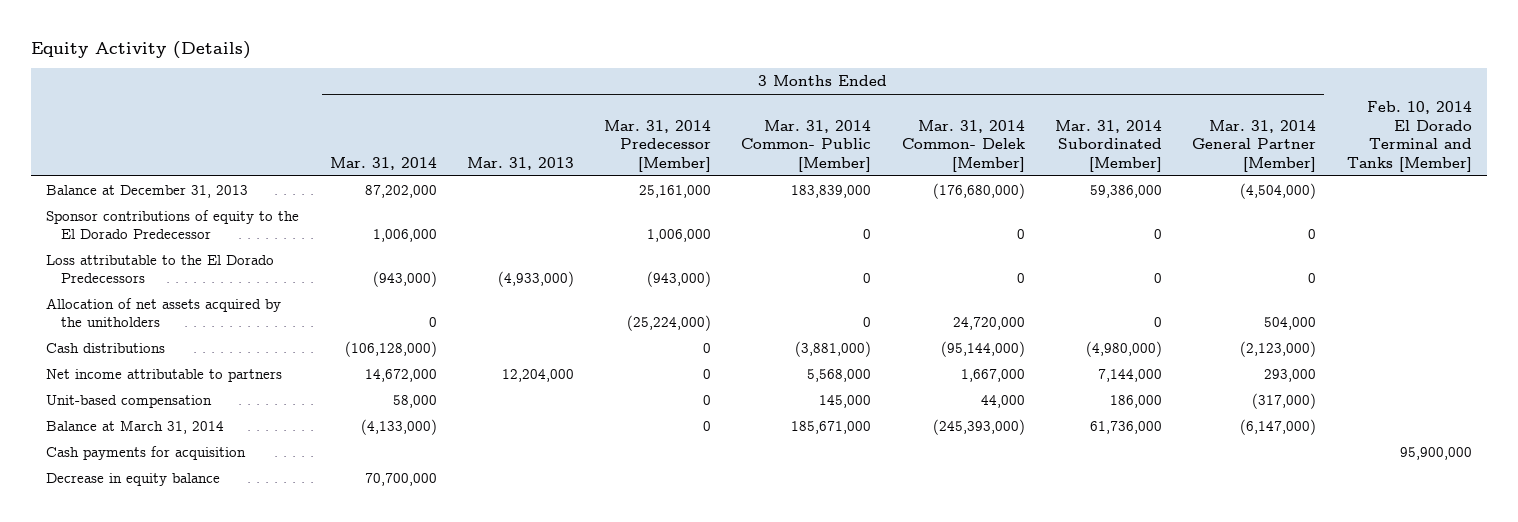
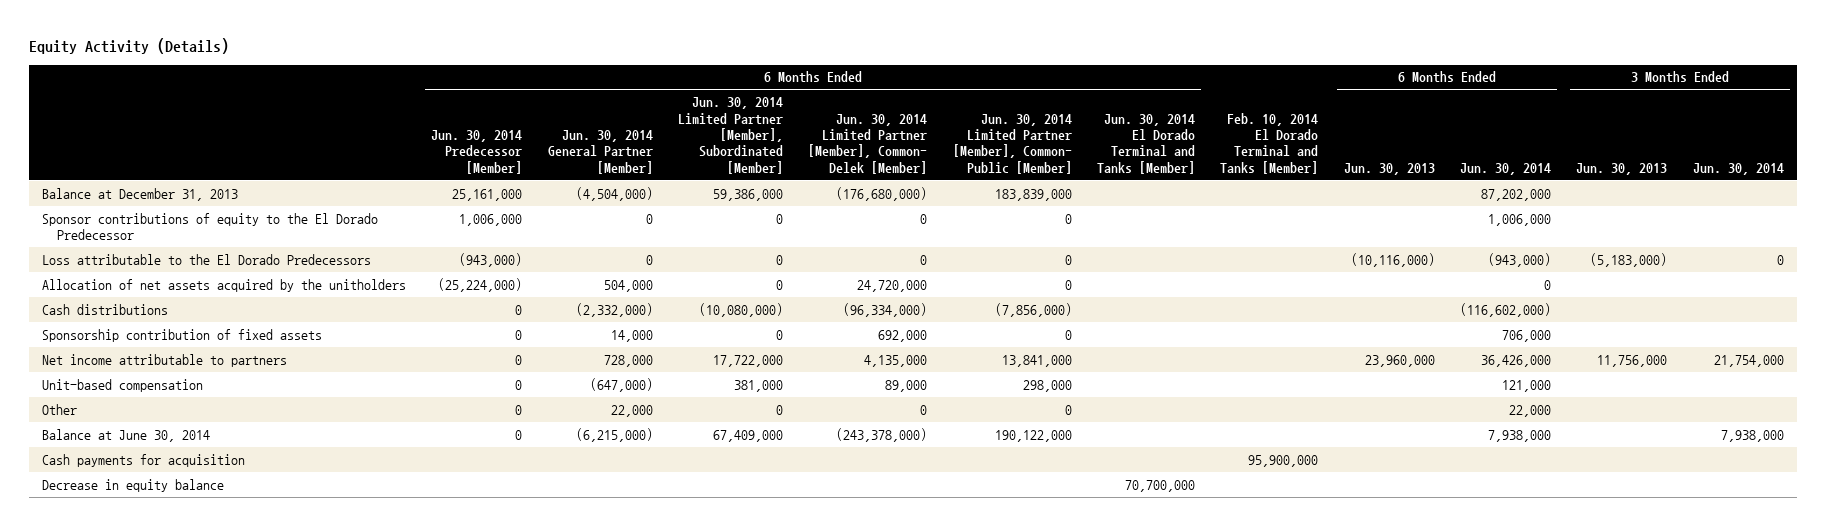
- | 3 Months Ended Mar. 31, 2014 | 3 Months Ended Mar. 31, 2013 | 3 Months Ended Mar. 31, 2014 Predecessor [Member] | 3 Months Ended Mar. 31, 2014 Common- Public [Member] | 3 Months Ended Mar. 31, 2014 Common- Delek [Member] | 3 Months Ended Mar. 31, 2014 Subordinated [Member] | 3 Months Ended Mar. 31, 2014 General Partner [Member] | Feb. 10, 2014 El Dorado Terminal and Tanks [Member]
+ | 6 Months Ended Jun. 30, 2014 Predecessor [Member] | 6 Months Ended Jun. 30, 2014 General Partner [Member] | 6 Months Ended Jun. 30, 2014 Limited Partner [Member], Subordinated [Member] | 6 Months Ended Jun. 30, 2014 Limited Partner [Member], Common- Delek [Member] | 6 Months Ended Jun. 30, 2014 Limited Partner [Member], Common- Public [Member] | 6 Months Ended Jun. 30, 2014 El Dorado Terminal and Tanks [Member] | Feb. 10, 2014 El Dorado Terminal and Tanks [Member] | 6 Months Ended Jun. 30, 2013 | 6 Months Ended Jun. 30, 2014 | 3 Months Ended Jun. 30, 2013 | 3 Months Ended Jun. 30, 2014
+ Sponsorship contribution of fixed assets | 0 | 14,000 | 0 | 692,000 | 0 | | | | 706,000 | |
- Balance at March 31, 2014 | (4,133,000) | | 0 | 185,671,000 | (245,393,000) | 61,736,000 | (6,147,000) |
+ Other | 0 | 22,000 | 0 | 0 | 0 | | | | 22,000 | |
+ Balance at June 30, 2014 | 0 | (6,215,000) | 67,409,000 | (243,378,000) | 190,122,000 | | | | 7,938,000 | | 7,938,000

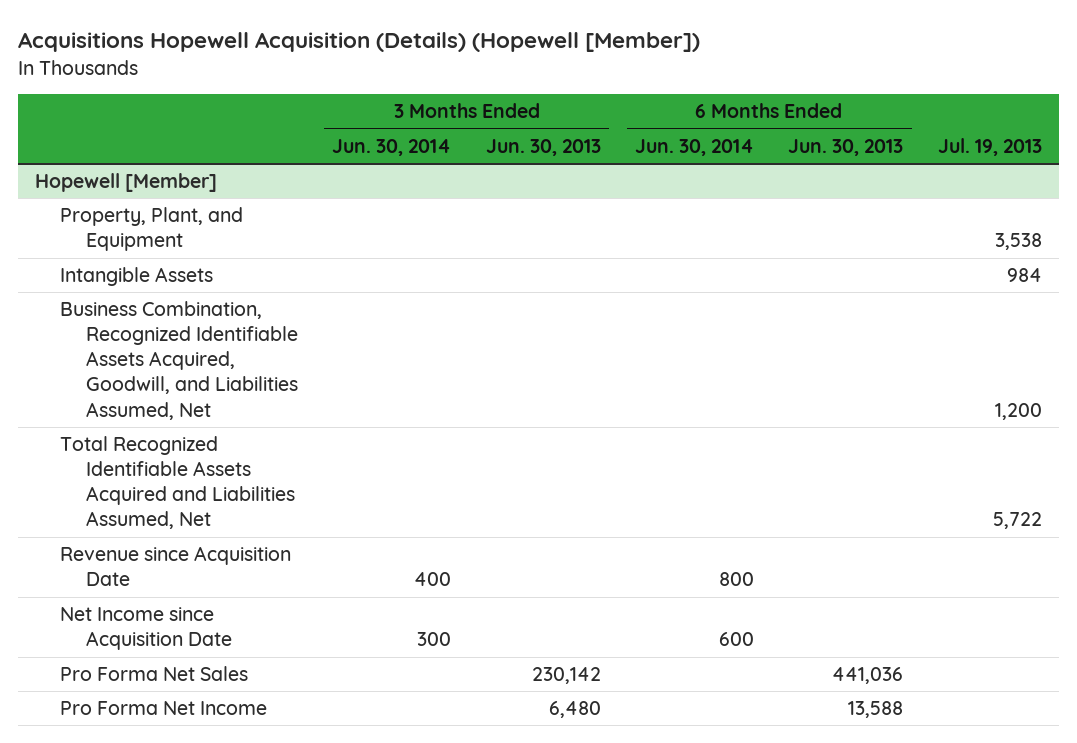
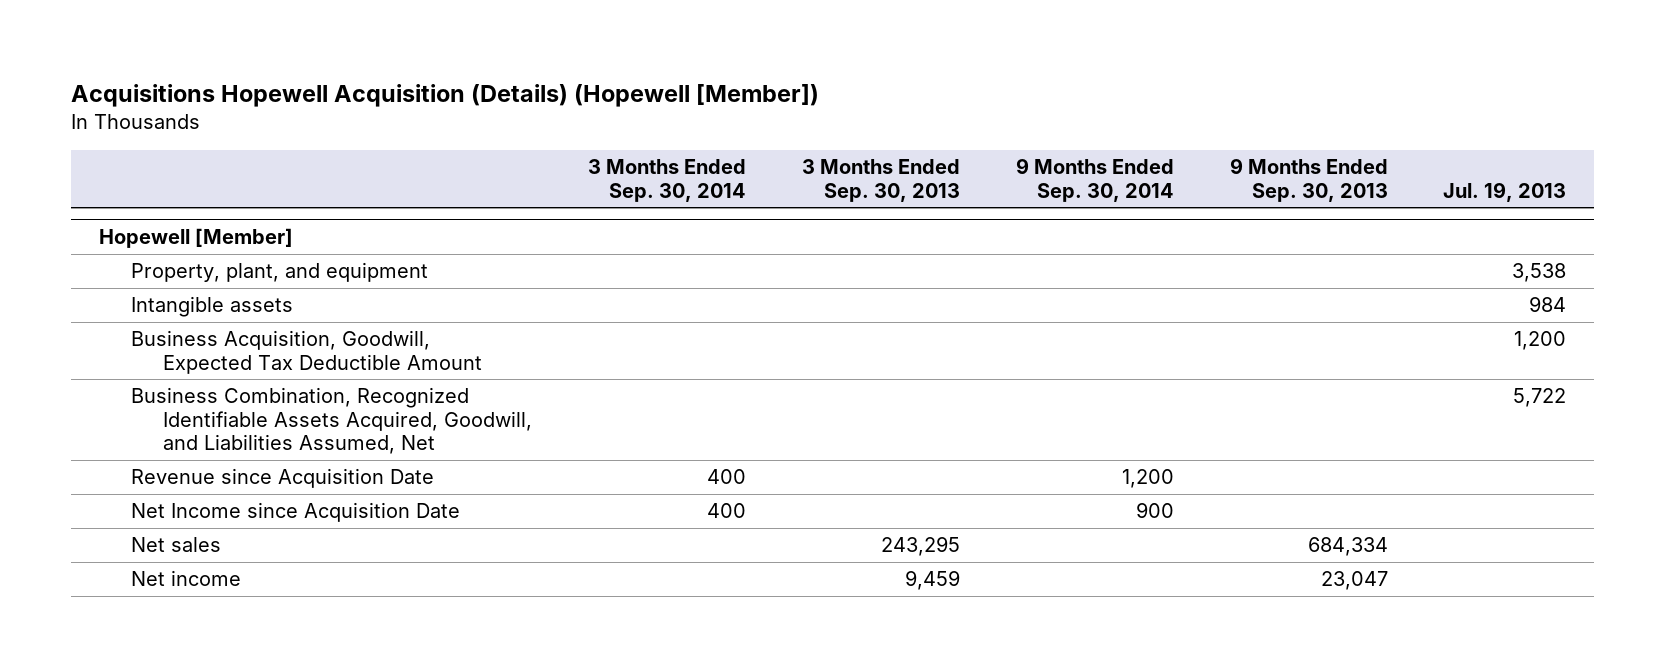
- | 3 Months Ended Jun. 30, 2014 | 3 Months Ended Jun. 30, 2013 | 6 Months Ended Jun. 30, 2014 | 6 Months Ended Jun. 30, 2013 | Jul. 19, 2013
+ | 3 Months Ended Sep. 30, 2014 | 3 Months Ended Sep. 30, 2013 | 9 Months Ended Sep. 30, 2014 | 9 Months Ended Sep. 30, 2013 | Jul. 19, 2013
@ Hopewell [Member]
- Property, Plant, and Equipment | | | | | 3,538
- Intangible Assets | | | | | 984
- Business Combination, Recognized Identifiable Assets Acquired, Goodwill, and Liabilities Assumed, Net | | | | | 1,200
- Total Recognized Identifiable Assets Acquired and Liabilities Assumed, Net | | | | | 5,722
+ Property, plant, and equipment | | | | | 3,538
+ Intangible assets | | | | | 984
+ Business Acquisition, Goodwill, Expected Tax Deductible Amount | | | | | 1,200
+ Business Combination, Recognized Identifiable Assets Acquired, Goodwill, and Liabilities Assumed, Net | | | | | 5,722
- Pro Forma Net Sales | | 230,142 | | 441,036 |
- Pro Forma Net Income | | 6,480 | | 13,588 |
+ Net sales | | 243,295 | | 684,334 |
+ Net income | | 9,459 | | 23,047 |

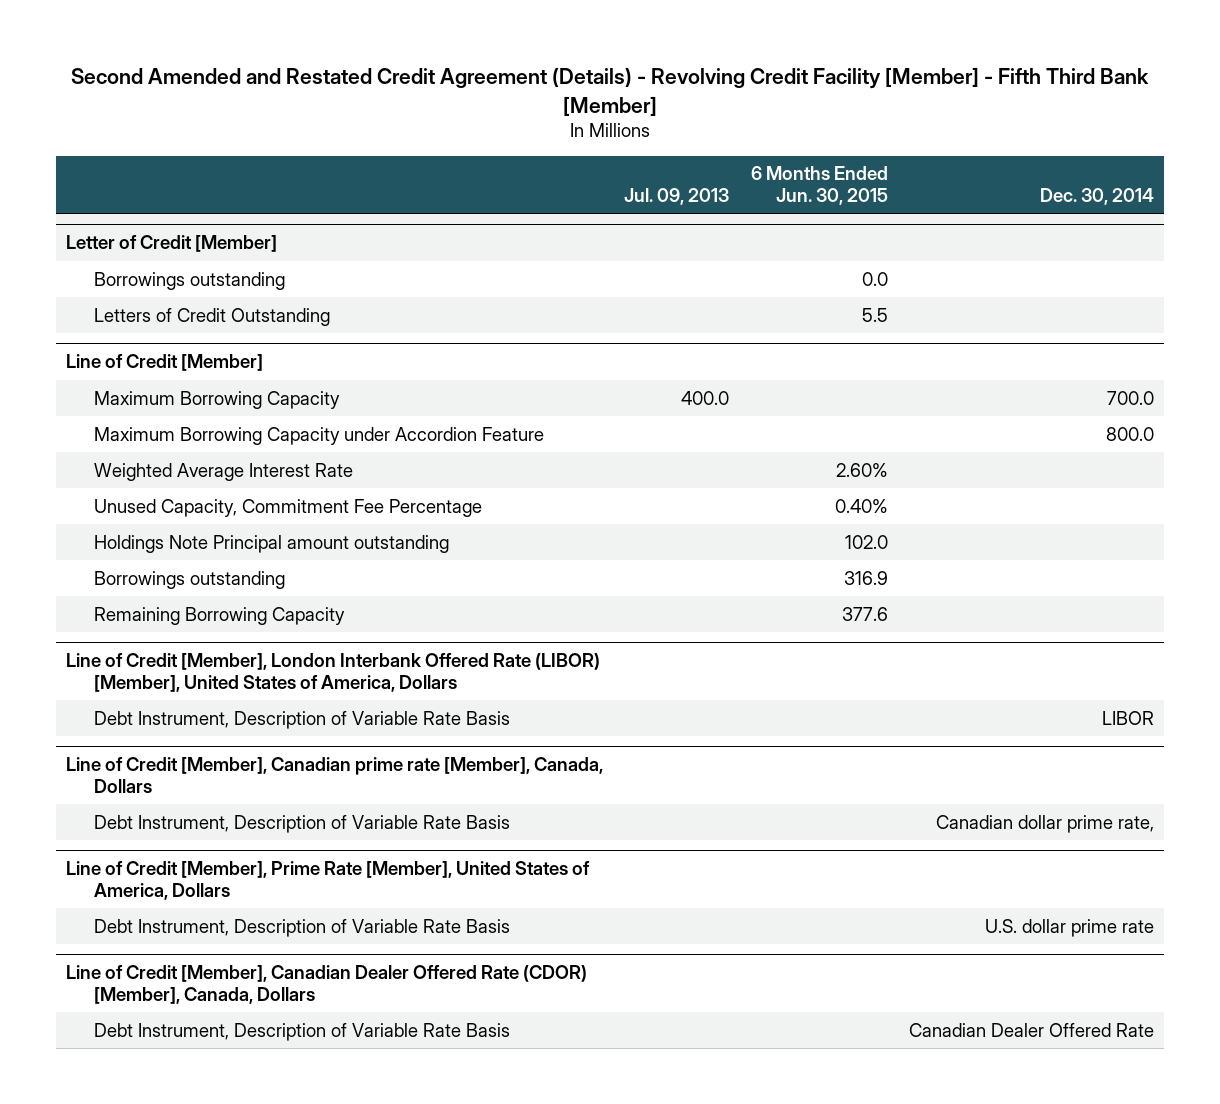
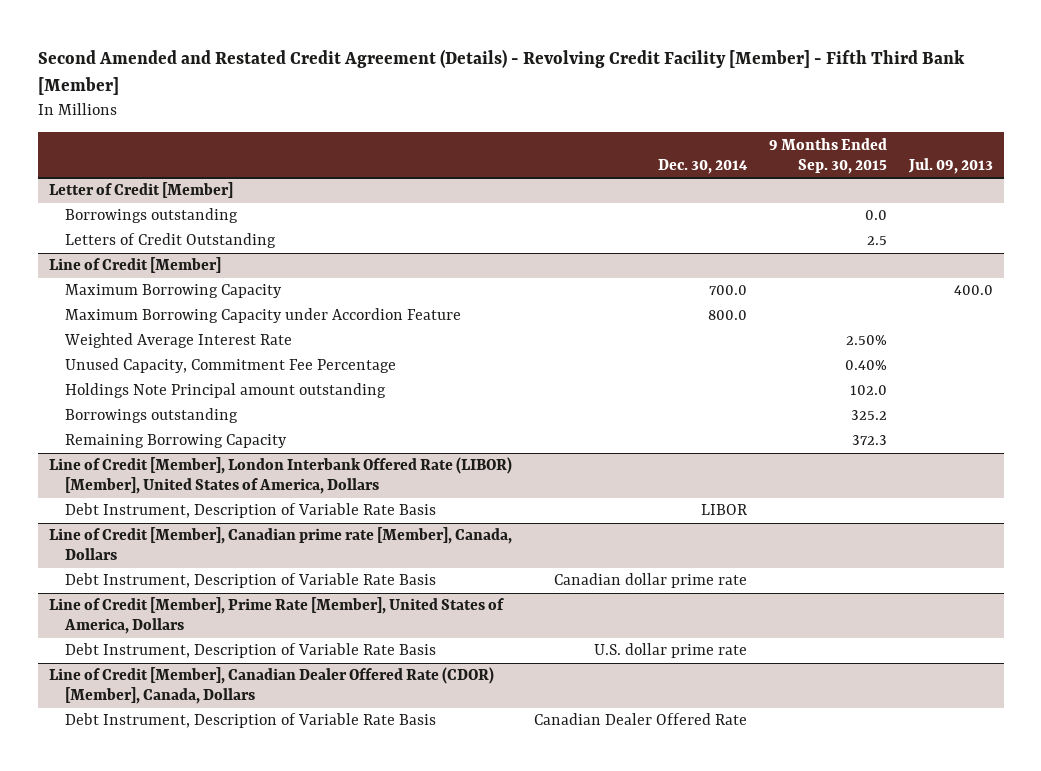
- | Jul. 09, 2013 | 6 Months Ended Jun. 30, 2015 | Dec. 30, 2014
+ | Dec. 30, 2014 | 9 Months Ended Sep. 30, 2015 | Jul. 09, 2013
@ Line of Credit [Member], Canadian prime rate [Member], Canada, Dollars
- Debt Instrument, Description of Variable Rate Basis | | | Canadian dollar prime rate,
+ Debt Instrument, Description of Variable Rate Basis | Canadian dollar prime rate | |

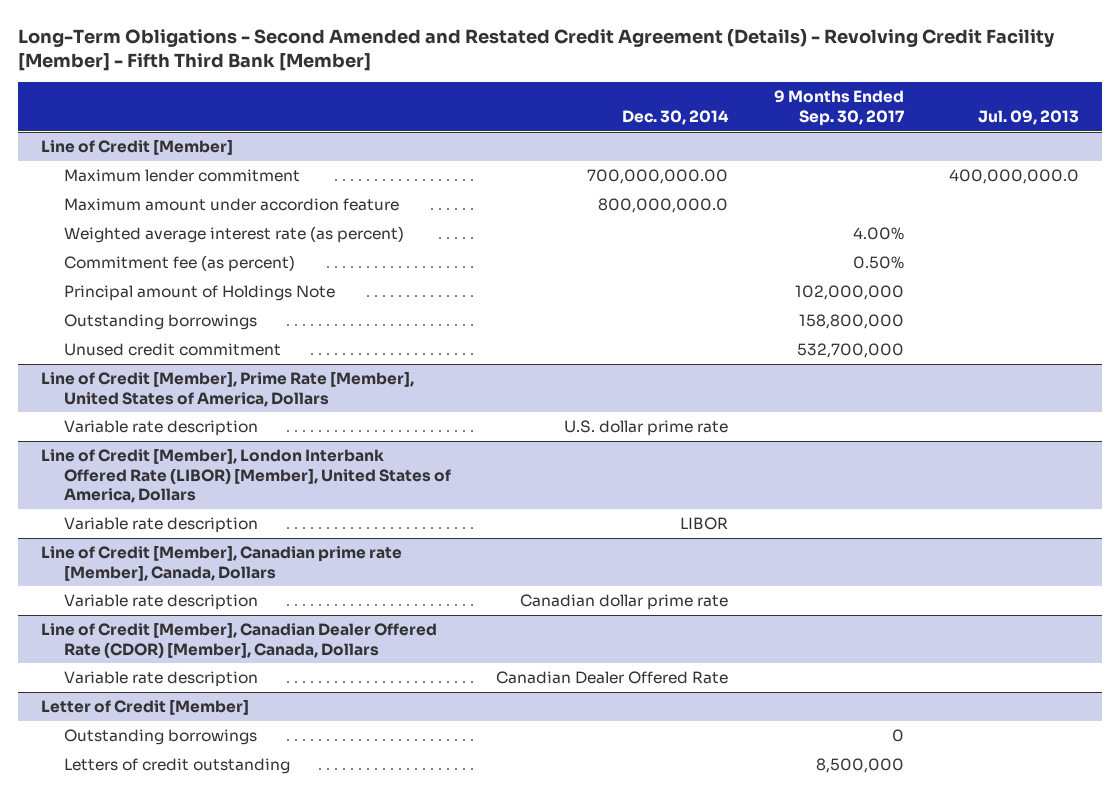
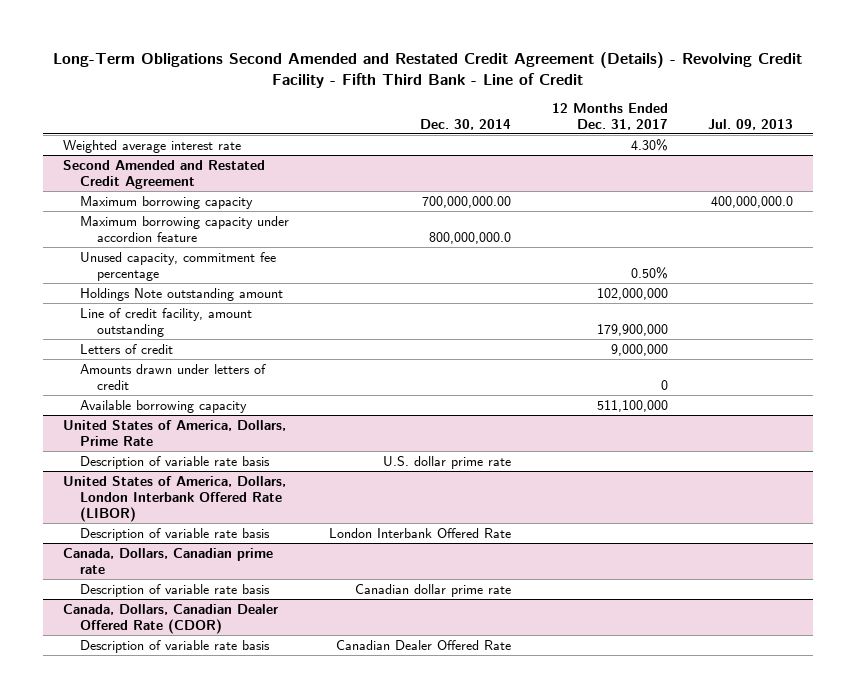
- Long-Term Obligations - Second Amended and Restated Credit Agreement (Details) - Revolving Credit Facility [Member] - Fifth Third Bank [Member]
+ Long-Term Obligations Second Amended and Restated Credit Agreement (Details) - Revolving Credit Facility - Fifth Third Bank - Line of Credit
- | Dec. 30, 2014 | 9 Months Ended Sep. 30, 2017 | Jul. 09, 2013
+ | Dec. 30, 2014 | 12 Months Ended Dec. 31, 2017 | Jul. 09, 2013
- Line of Credit [Member]
- Maximum lender commitment | 700,000,000.00 | | 400,000,000.0
- Maximum amount under accordion feature | 800,000,000.0 | |
- Weighted average interest rate (as percent) | | 4.00% |
- Commitment fee (as percent) | | 0.50% |
- Principal amount of Holdings Note | | 102,000,000 |
- Outstanding borrowings | | 158,800,000 |
- Unused credit commitment | | 532,700,000 |
- Line of Credit [Member], Prime Rate [Member], United States of America, Dollars
- Variable rate description | U.S. dollar prime rate | |
- Line of Credit [Member], London Interbank Offered Rate (LIBOR) [Member], United States of America, Dollars
- Variable rate description | LIBOR | |
- Line of Credit [Member], Canadian prime rate [Member], Canada, Dollars
- Variable rate description | Canadian dollar prime rate | |
- Line of Credit [Member], Canadian Dealer Offered Rate (CDOR) [Member], Canada, Dollars
- Variable rate description | Canadian Dealer Offered Rate | |
- Letter of Credit [Member]
- Outstanding borrowings | | 0 |
- Letters of credit outstanding | | 8,500,000 |
+ Weighted average interest rate | | 4.30% |
+ Second Amended and Restated Credit Agreement
+ Maximum borrowing capacity | 700,000,000.00 | | 400,000,000.0
+ Maximum borrowing capacity under accordion feature | 800,000,000.0 | |
+ Unused capacity, commitment fee percentage | | 0.50% |
+ Holdings Note outstanding amount | | 102,000,000 |
+ Line of credit facility, amount outstanding | | 179,900,000 |
+ Letters of credit | | 9,000,000 |
+ Amounts drawn under letters of credit | | 0 |
+ Available borrowing capacity | | 511,100,000 |
+ United States of America, Dollars, Prime Rate
+ Description of variable rate basis | U.S. dollar prime rate | |
+ United States of America, Dollars, London Interbank Offered Rate (LIBOR)
+ Description of variable rate basis | London Interbank Offered Rate | |
+ Canada, Dollars, Canadian prime rate
+ Description of variable rate basis | Canadian dollar prime rate | |
+ Canada, Dollars, Canadian Dealer Offered Rate (CDOR)
+ Description of variable rate basis | Canadian Dealer Offered Rate | |

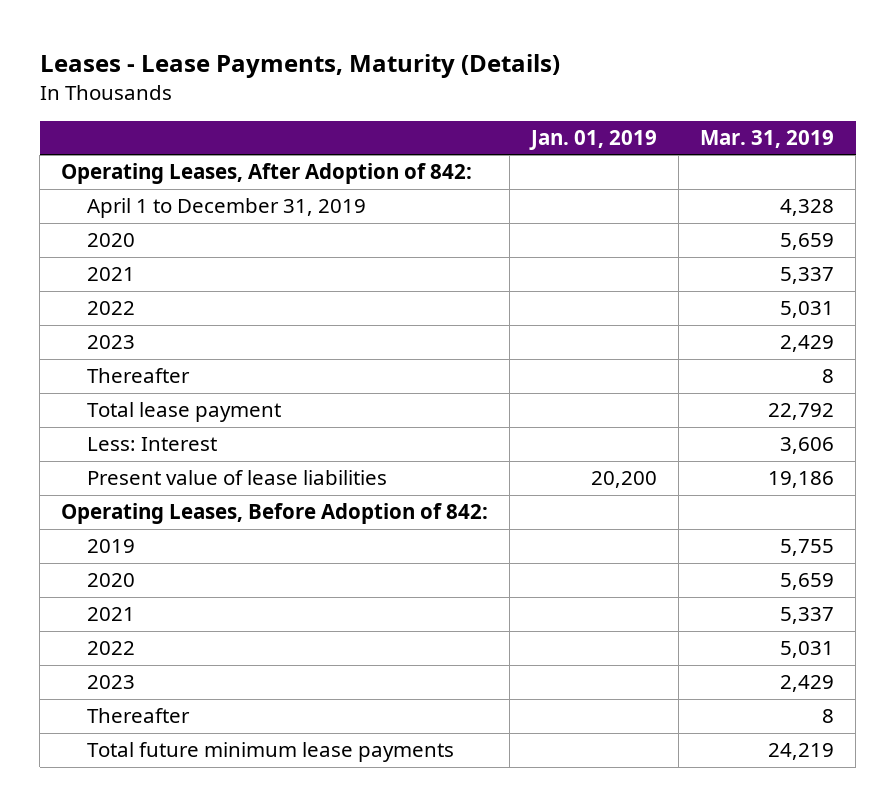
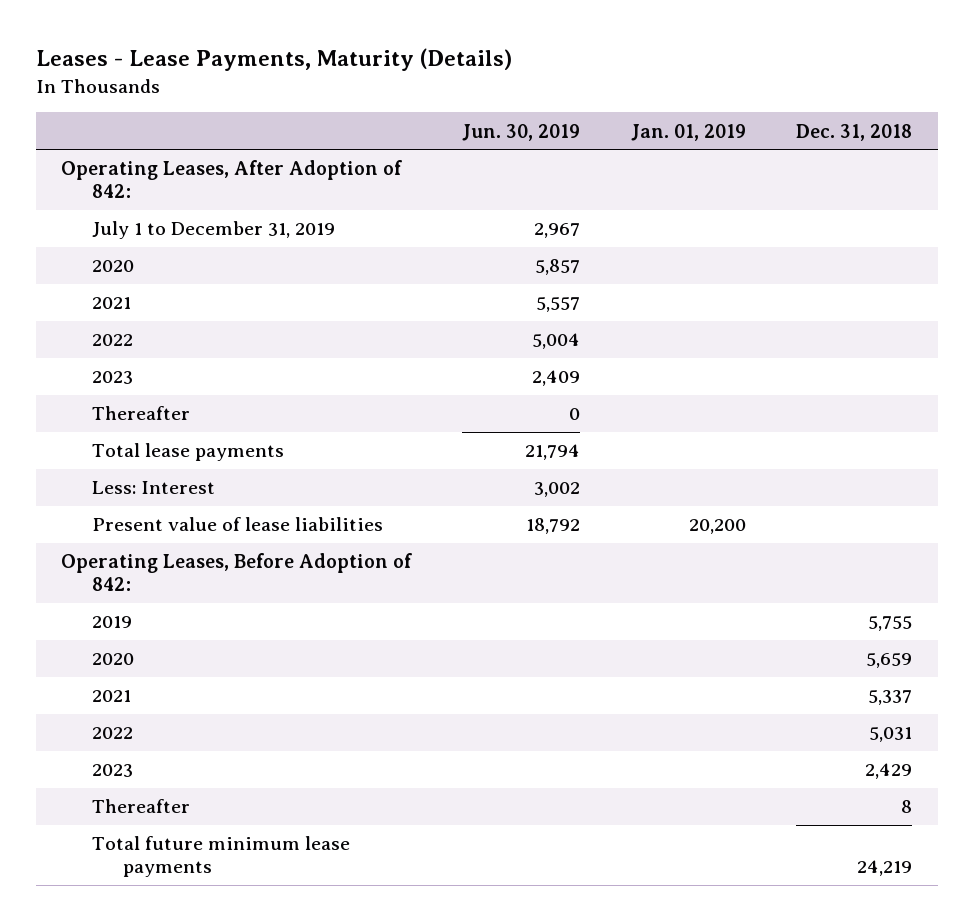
- | Jan. 01, 2019 | Mar. 31, 2019
+ | Jun. 30, 2019 | Jan. 01, 2019 | Dec. 31, 2018
- April 1 to December 31, 2019 | | 4,328
+ July 1 to December 31, 2019 | 2,967 | |
- Total lease payment | | 22,792
+ Total lease payments | 21,794 | |

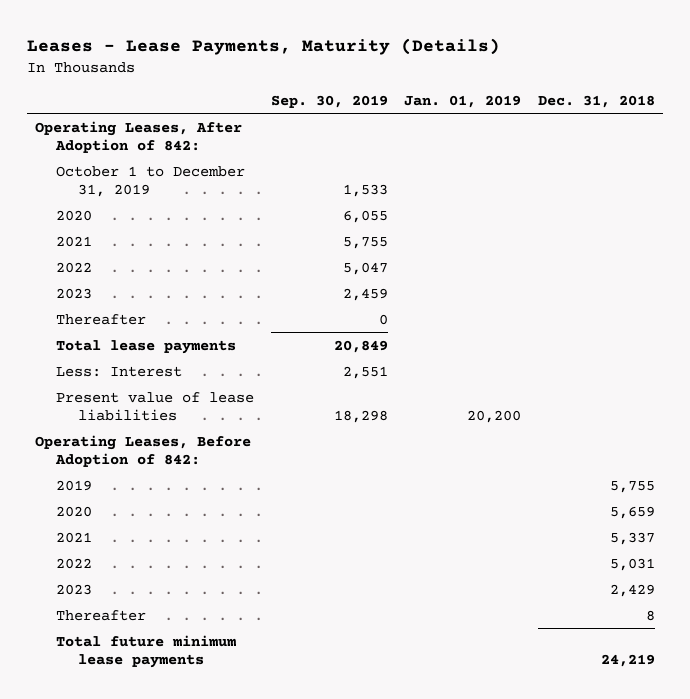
- | Jun. 30, 2019 | Jan. 01, 2019 | Dec. 31, 2018
+ | Sep. 30, 2019 | Jan. 01, 2019 | Dec. 31, 2018
- July 1 to December 31, 2019 | 2,967 | |
+ October 1 to December 31, 2019 | 1,533 | |

